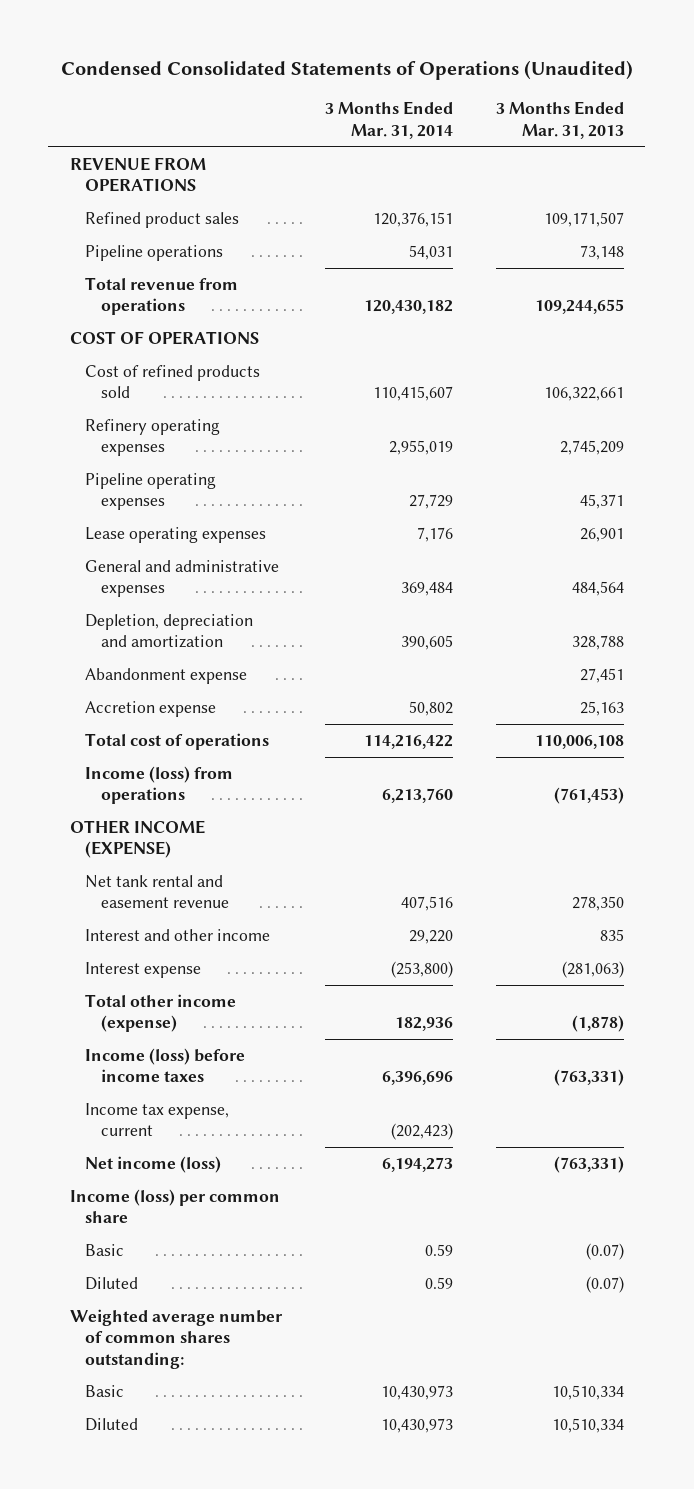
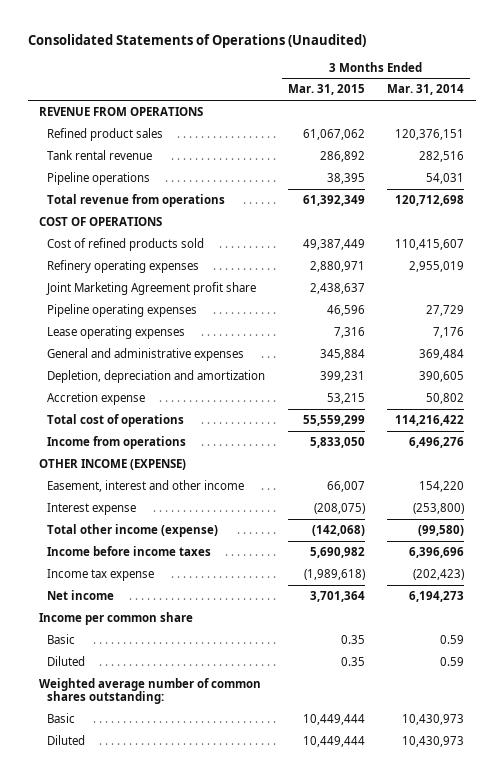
- Condensed Consolidated Statements of Operations (Unaudited)
+ Consolidated Statements of Operations (Unaudited)
- | 3 Months Ended Mar. 31, 2014 | 3 Months Ended Mar. 31, 2013
+ | 3 Months Ended Mar. 31, 2015 | 3 Months Ended Mar. 31, 2014
+ Tank rental revenue | 286,892 | 282,516
- Total revenue from operations | 120,430,182 | 109,244,655
+ Total revenue from operations | 61,392,349 | 120,712,698
+ Joint Marketing Agreement profit share | 2,438,637 |
- Abandonment expense | | 27,451
- Income (loss) from operations | 6,213,760 | (761,453)
+ Income from operations | 5,833,050 | 6,496,276
- Net tank rental and easement revenue | 407,516 | 278,350
- Interest and other income | 29,220 | 835
+ Easement, interest and other income | 66,007 | 154,220
- Total other income (expense) | 182,936 | (1,878)
- Income (loss) before income taxes | 6,396,696 | (763,331)
- Income tax expense, current | (202,423) |
- Net income (loss) | 6,194,273 | (763,331)
- Income (loss) per common share
+ Total other income (expense) | (142,068) | (99,580)
+ Income before income taxes | 5,690,982 | 6,396,696
+ Income tax expense | (1,989,618) | (202,423)
+ Net income | 3,701,364 | 6,194,273
+ Income per common share

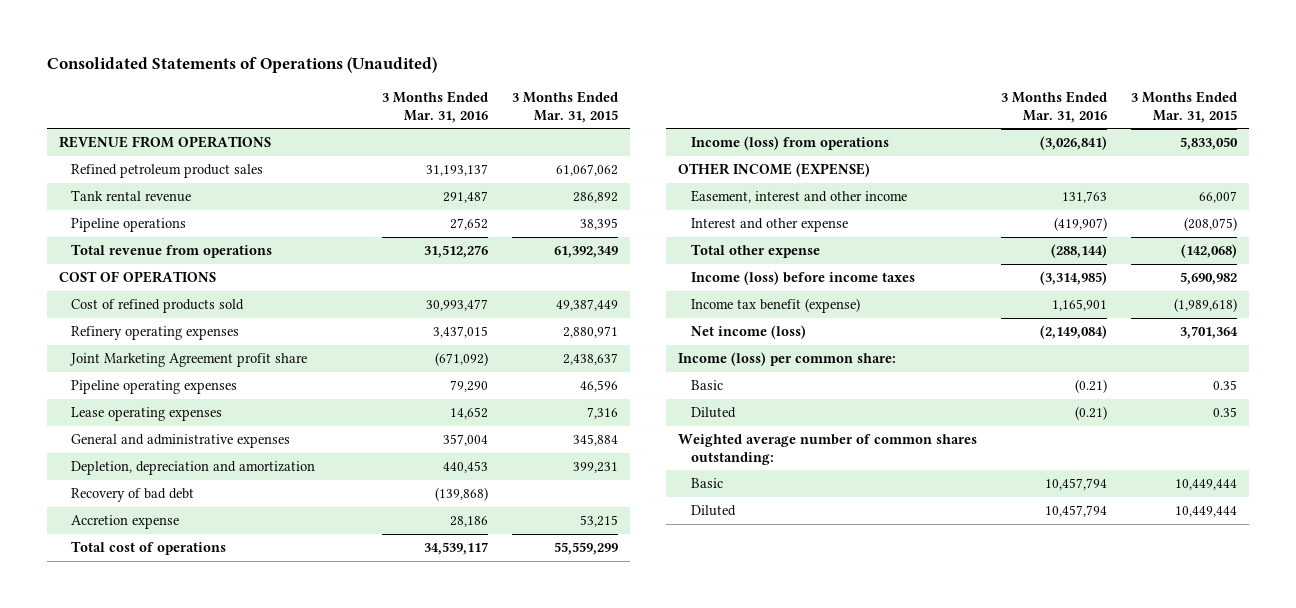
- | 3 Months Ended Mar. 31, 2015 | 3 Months Ended Mar. 31, 2014
+ | 3 Months Ended Mar. 31, 2016 | 3 Months Ended Mar. 31, 2015
- Refined product sales | 61,067,062 | 120,376,151
+ Refined petroleum product sales | 31,193,137 | 61,067,062
+ Recovery of bad debt | (139,868) |
- Income from operations | 5,833,050 | 6,496,276
+ Income (loss) from operations | (3,026,841) | 5,833,050
- Interest expense | (208,075) | (253,800)
- Total other income (expense) | (142,068) | (99,580)
- Income before income taxes | 5,690,982 | 6,396,696
- Income tax expense | (1,989,618) | (202,423)
- Net income | 3,701,364 | 6,194,273
- Income per common share
+ Interest and other expense | (419,907) | (208,075)
+ Total other expense | (288,144) | (142,068)
+ Income (loss) before income taxes | (3,314,985) | 5,690,982
+ Income tax benefit (expense) | 1,165,901 | (1,989,618)
+ Net income (loss) | (2,149,084) | 3,701,364
+ Income (loss) per common share:

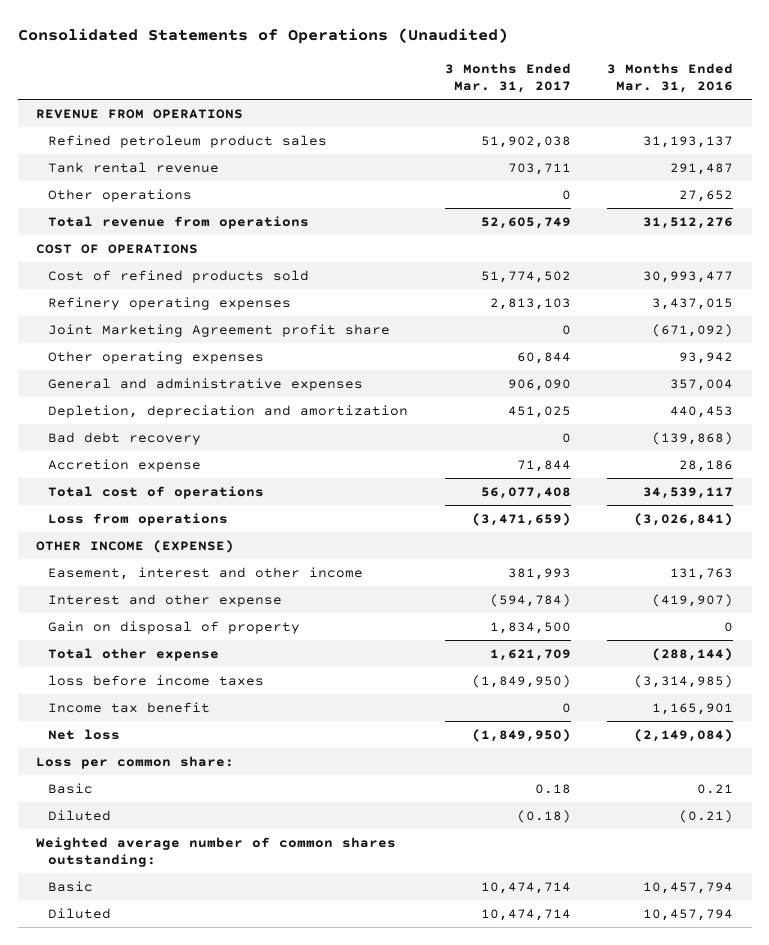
- | 3 Months Ended Mar. 31, 2016 | 3 Months Ended Mar. 31, 2015
+ | 3 Months Ended Mar. 31, 2017 | 3 Months Ended Mar. 31, 2016
- Pipeline operations | 27,652 | 38,395
+ Other operations | 0 | 27,652
- Pipeline operating expenses | 79,290 | 46,596
- Lease operating expenses | 14,652 | 7,316
+ Other operating expenses | 60,844 | 93,942
- Recovery of bad debt | (139,868) |
+ Bad debt recovery | 0 | (139,868)
- Income (loss) from operations | (3,026,841) | 5,833,050
+ Loss from operations | (3,471,659) | (3,026,841)
+ Gain on disposal of property | 1,834,500 | 0
- Income (loss) before income taxes | (3,314,985) | 5,690,982
- Income tax benefit (expense) | 1,165,901 | (1,989,618)
- Net income (loss) | (2,149,084) | 3,701,364
- Income (loss) per common share:
- Basic | (0.21) | 0.35
+ loss before income taxes | (1,849,950) | (3,314,985)
+ Income tax benefit | 0 | 1,165,901
+ Net loss | (1,849,950) | (2,149,084)
+ Loss per common share:
+ Basic | 0.18 | 0.21

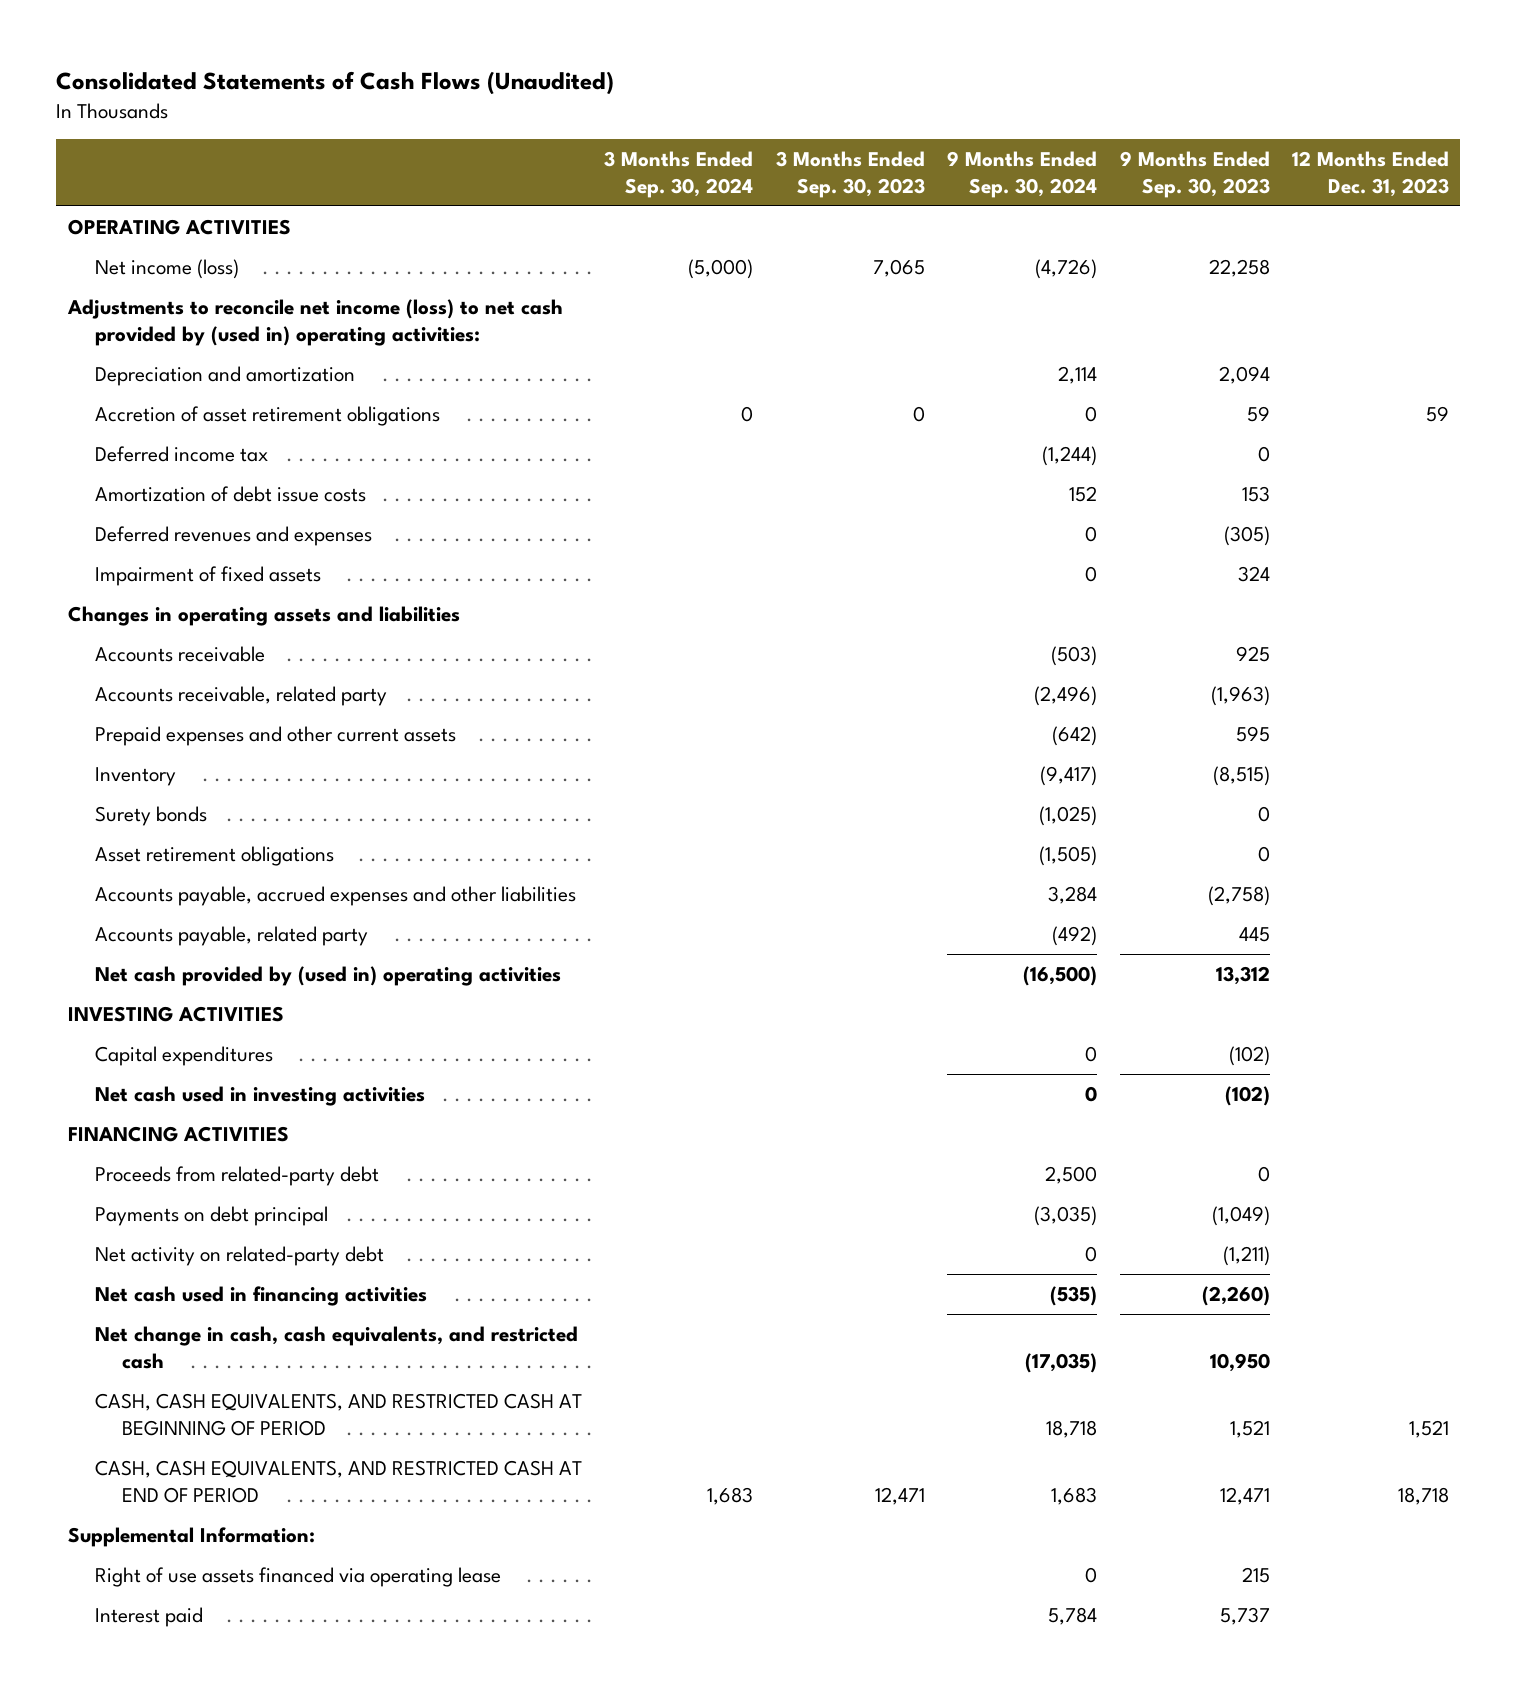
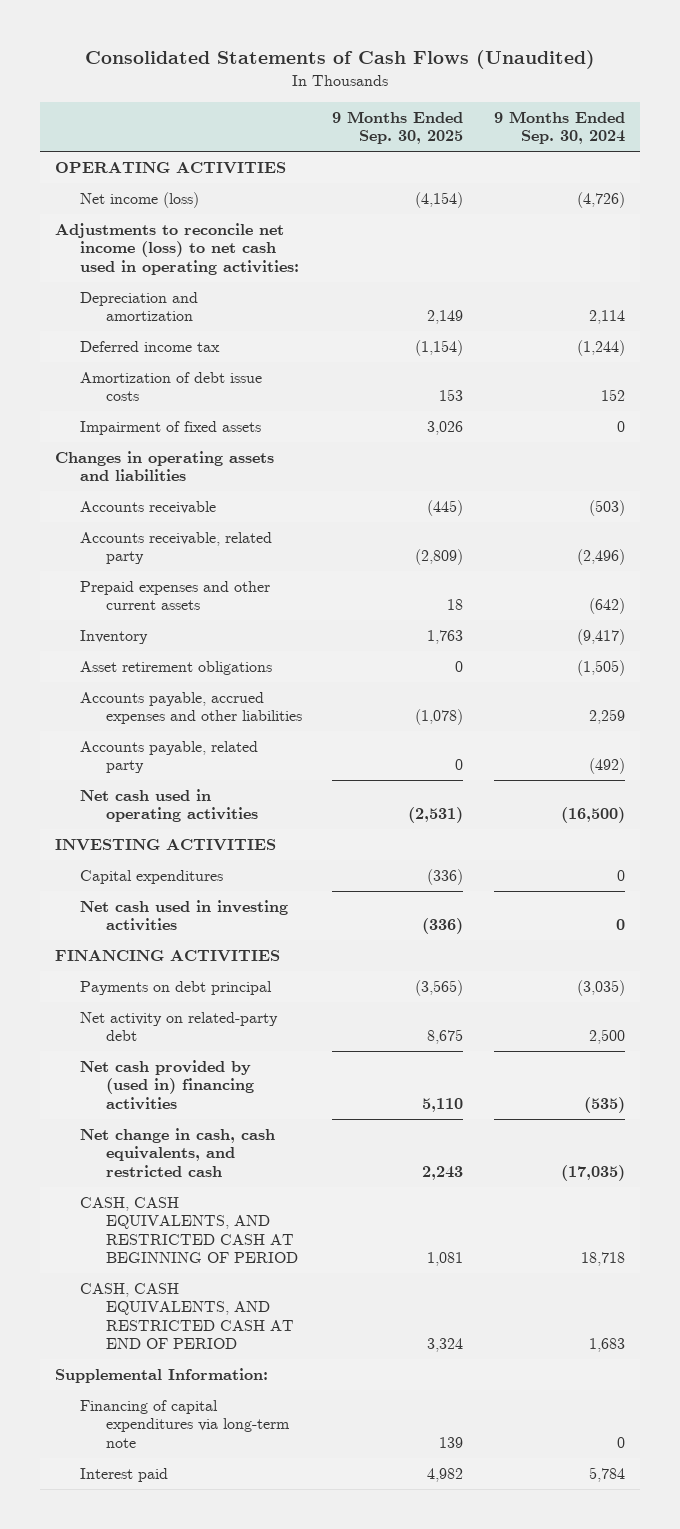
- | 3 Months Ended Sep. 30, 2024 | 3 Months Ended Sep. 30, 2023 | 9 Months Ended Sep. 30, 2024 | 9 Months Ended Sep. 30, 2023 | 12 Months Ended Dec. 31, 2023
+ | 9 Months Ended Sep. 30, 2025 | 9 Months Ended Sep. 30, 2024
- Adjustments to reconcile net income (loss) to net cash provided by (used in) operating activities:
+ Adjustments to reconcile net income (loss) to net cash used in operating activities:
- Accretion of asset retirement obligations | 0 | 0 | 0 | 59 | 59
- Deferred revenues and expenses | | | 0 | (305) |
- Surety bonds | | | (1,025) | 0 |
- Accounts payable, accrued expenses and other liabilities | | | 3,284 | (2,758) |
+ Accounts payable, accrued expenses and other liabilities | (1,078) | 2,259
- Net cash provided by (used in) operating activities | | | (16,500) | 13,312 |
+ Net cash used in operating activities | (2,531) | (16,500)
- Proceeds from related-party debt | | | 2,500 | 0 |
- Net activity on related-party debt | | | 0 | (1,211) |
- Net cash used in financing activities | | | (535) | (2,260) |
+ Net activity on related-party debt | 8,675 | 2,500
+ Net cash provided by (used in) financing activities | 5,110 | (535)
- Right of use assets financed via operating lease | | | 0 | 215 |
+ Financing of capital expenditures via long-term note | 139 | 0

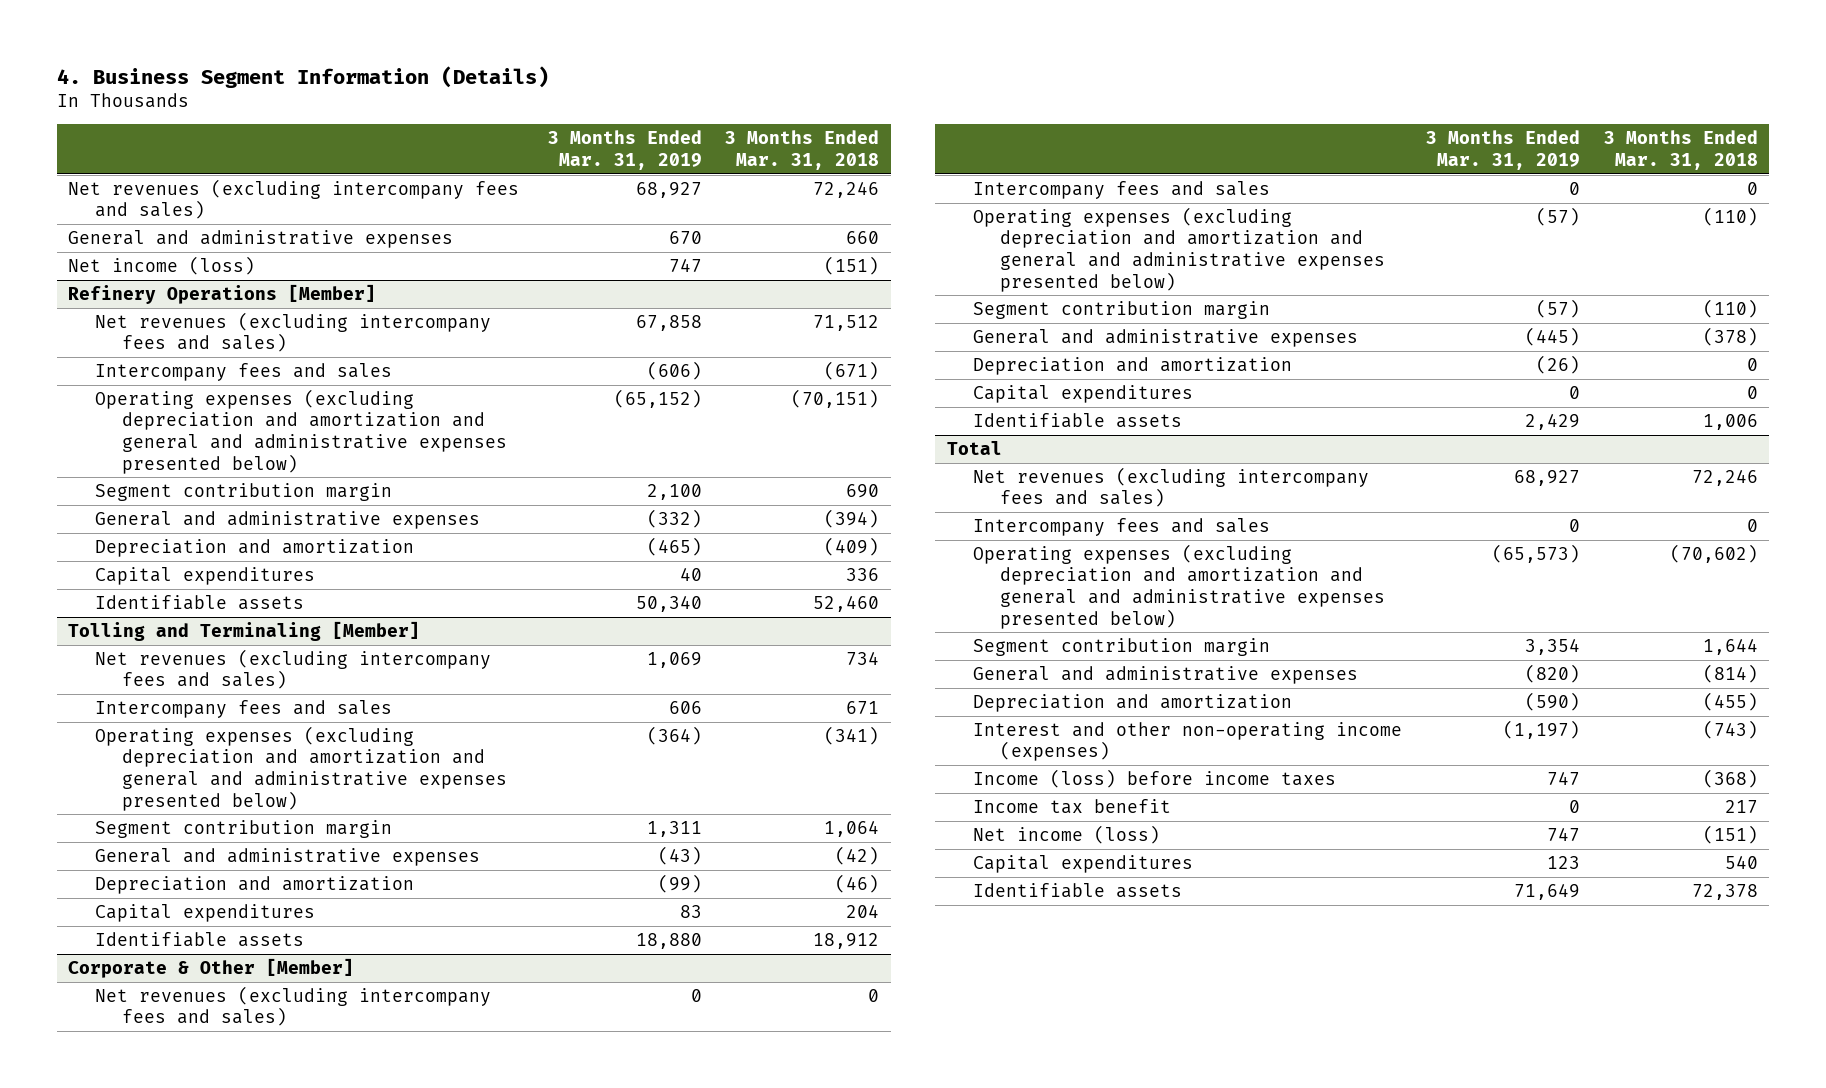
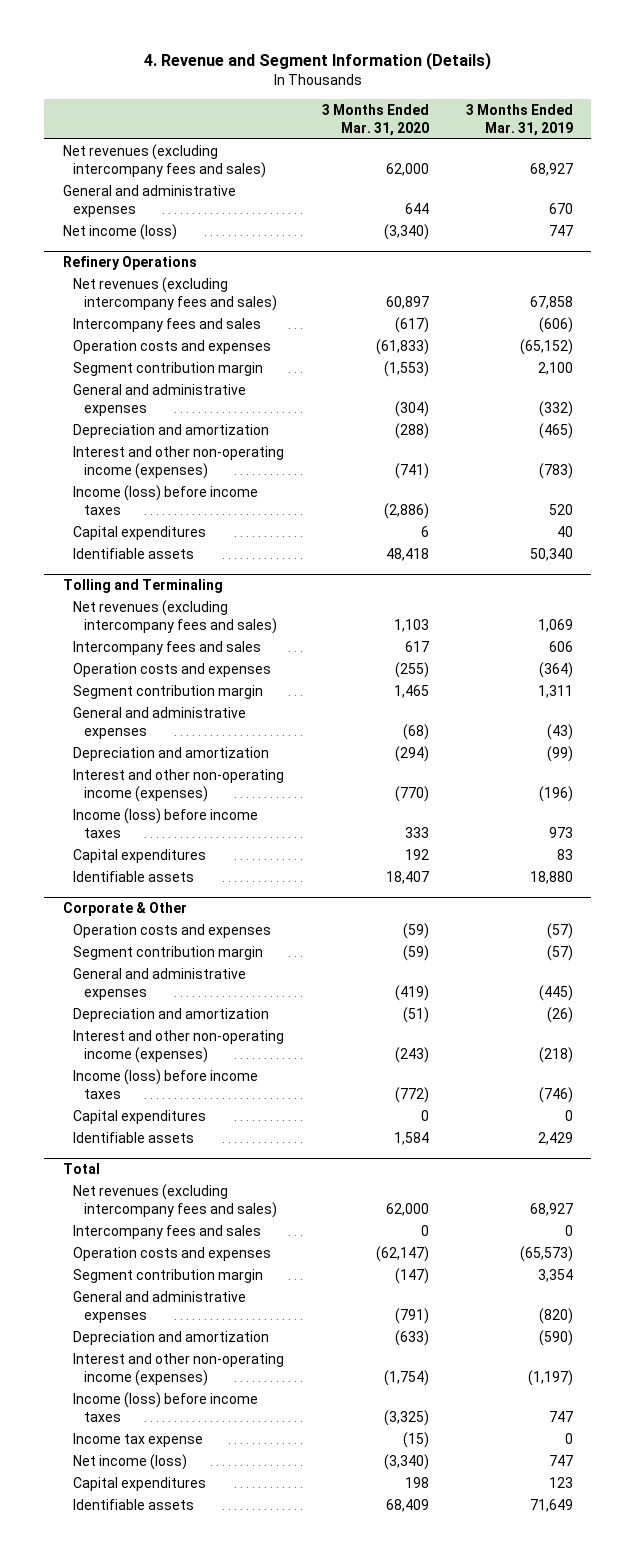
- 4. Business Segment Information (Details)
+ 4. Revenue and Segment Information (Details)
- | 3 Months Ended Mar. 31, 2019 | 3 Months Ended Mar. 31, 2018
+ | 3 Months Ended Mar. 31, 2020 | 3 Months Ended Mar. 31, 2019
- Refinery Operations [Member]
+ Refinery Operations
- Operating expenses (excluding depreciation and amortization and general and administrative expenses presented below) | (65,152) | (70,151)
+ Operation costs and expenses | (61,833) | (65,152)
+ Interest and other non-operating income (expenses) | (741) | (783)
+ Income (loss) before income taxes | (2,886) | 520
- Tolling and Terminaling [Member]
+ Tolling and Terminaling
- Operating expenses (excluding depreciation and amortization and general and administrative expenses presented below) | (364) | (341)
+ Operation costs and expenses | (255) | (364)
+ Interest and other non-operating income (expenses) | (770) | (196)
+ Income (loss) before income taxes | 333 | 973
- Corporate & Other [Member]
- Net revenues (excluding intercompany fees and sales) | 0 | 0
- Intercompany fees and sales | 0 | 0
- Operating expenses (excluding depreciation and amortization and general and administrative expenses presented below) | (57) | (110)
+ Corporate & Other
+ Operation costs and expenses | (59) | (57)
+ Interest and other non-operating income (expenses) | (243) | (218)
+ Income (loss) before income taxes | (772) | (746)
@ Total
- Operating expenses (excluding depreciation and amortization and general and administrative expenses presented below) | (65,573) | (70,602)
+ Operation costs and expenses | (62,147) | (65,573)
- Income tax benefit | 0 | 217
+ Income tax expense | (15) | 0

